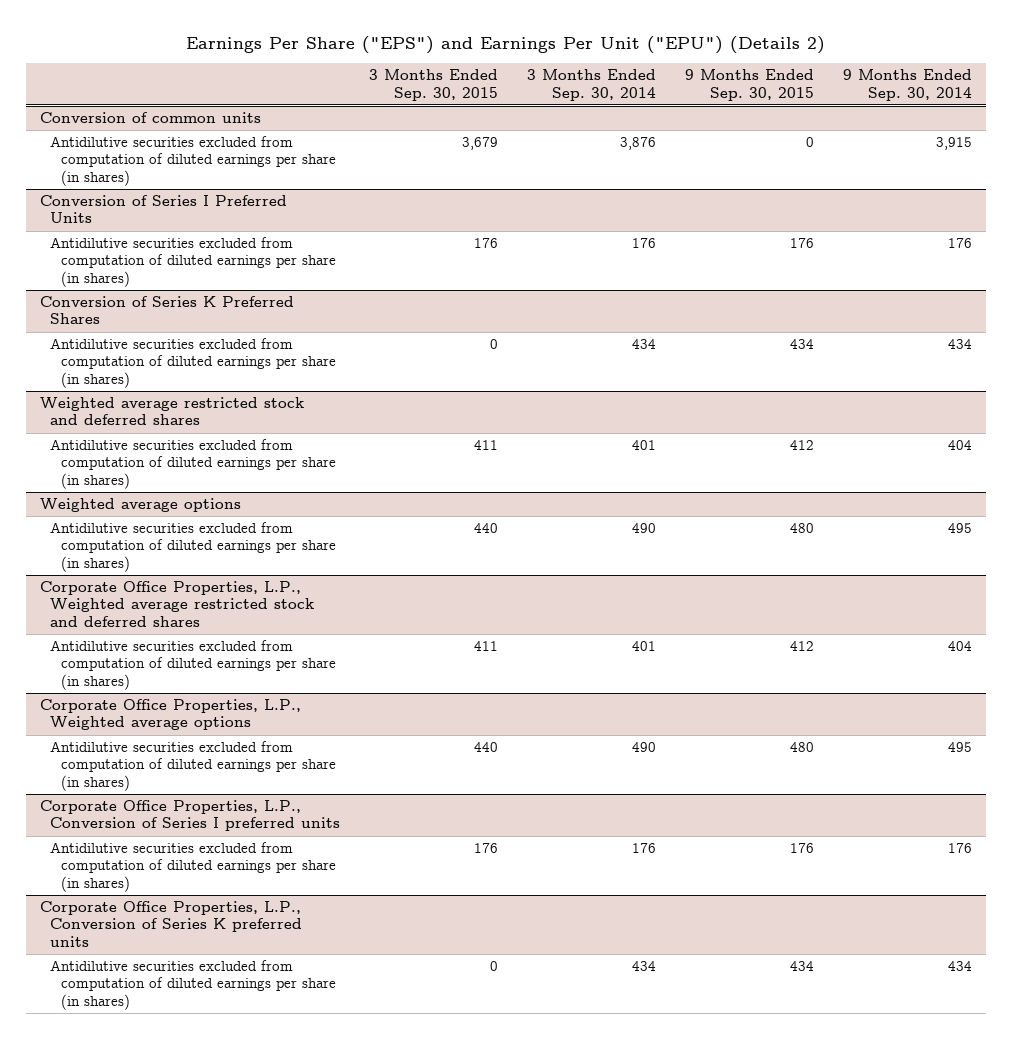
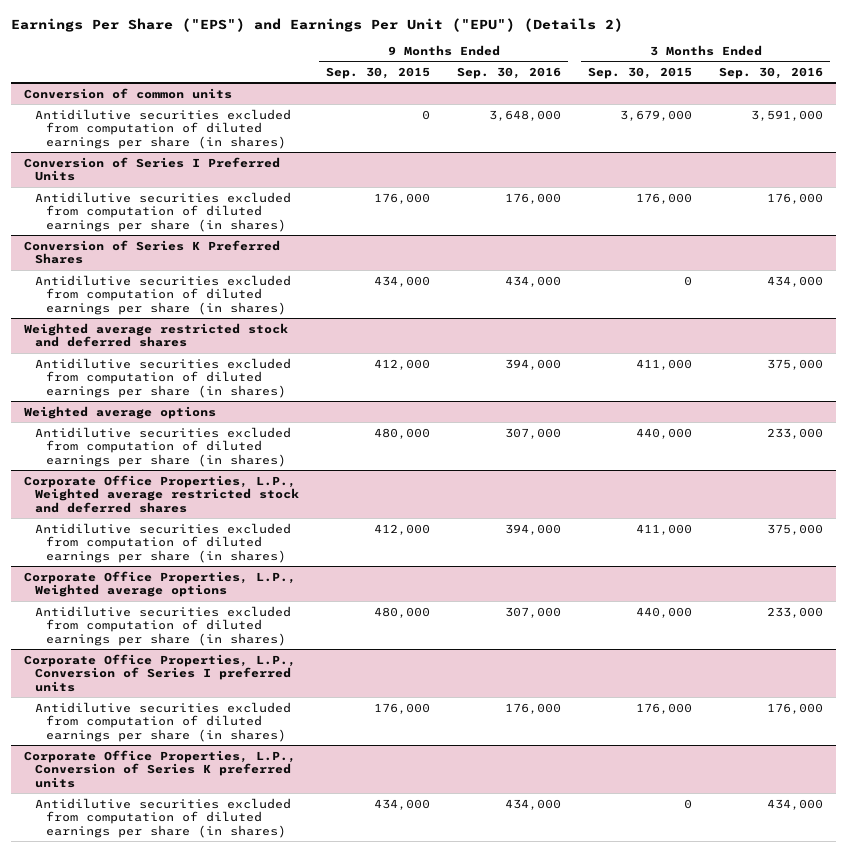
- | 3 Months Ended Sep. 30, 2015 | 3 Months Ended Sep. 30, 2014 | 9 Months Ended Sep. 30, 2015 | 9 Months Ended Sep. 30, 2014
+ | 9 Months Ended Sep. 30, 2015 | 9 Months Ended Sep. 30, 2016 | 3 Months Ended Sep. 30, 2015 | 3 Months Ended Sep. 30, 2016
@ Conversion of common units
- Antidilutive securities excluded from computation of diluted earnings per share (in shares) | 3,679 | 3,876 | 0 | 3,915
+ Antidilutive securities excluded from computation of diluted earnings per share (in shares) | 0 | 3,648,000 | 3,679,000 | 3,591,000
@ Conversion of Series I Preferred Units
- Antidilutive securities excluded from computation of diluted earnings per share (in shares) | 176 | 176 | 176 | 176
+ Antidilutive securities excluded from computation of diluted earnings per share (in shares) | 176,000 | 176,000 | 176,000 | 176,000
@ Conversion of Series K Preferred Shares
- Antidilutive securities excluded from computation of diluted earnings per share (in shares) | 0 | 434 | 434 | 434
+ Antidilutive securities excluded from computation of diluted earnings per share (in shares) | 434,000 | 434,000 | 0 | 434,000
@ Weighted average restricted stock and deferred shares
- Antidilutive securities excluded from computation of diluted earnings per share (in shares) | 411 | 401 | 412 | 404
+ Antidilutive securities excluded from computation of diluted earnings per share (in shares) | 412,000 | 394,000 | 411,000 | 375,000
@ Weighted average options
- Antidilutive securities excluded from computation of diluted earnings per share (in shares) | 440 | 490 | 480 | 495
+ Antidilutive securities excluded from computation of diluted earnings per share (in shares) | 480,000 | 307,000 | 440,000 | 233,000
@ Corporate Office Properties, L.P., Weighted average restricted stock and deferred shares
- Antidilutive securities excluded from computation of diluted earnings per share (in shares) | 411 | 401 | 412 | 404
+ Antidilutive securities excluded from computation of diluted earnings per share (in shares) | 412,000 | 394,000 | 411,000 | 375,000
@ Corporate Office Properties, L.P., Weighted average options
- Antidilutive securities excluded from computation of diluted earnings per share (in shares) | 440 | 490 | 480 | 495
+ Antidilutive securities excluded from computation of diluted earnings per share (in shares) | 480,000 | 307,000 | 440,000 | 233,000
@ Corporate Office Properties, L.P., Conversion of Series I preferred units
- Antidilutive securities excluded from computation of diluted earnings per share (in shares) | 176 | 176 | 176 | 176
+ Antidilutive securities excluded from computation of diluted earnings per share (in shares) | 176,000 | 176,000 | 176,000 | 176,000
@ Corporate Office Properties, L.P., Conversion of Series K preferred units
- Antidilutive securities excluded from computation of diluted earnings per share (in shares) | 0 | 434 | 434 | 434
+ Antidilutive securities excluded from computation of diluted earnings per share (in shares) | 434,000 | 434,000 | 0 | 434,000

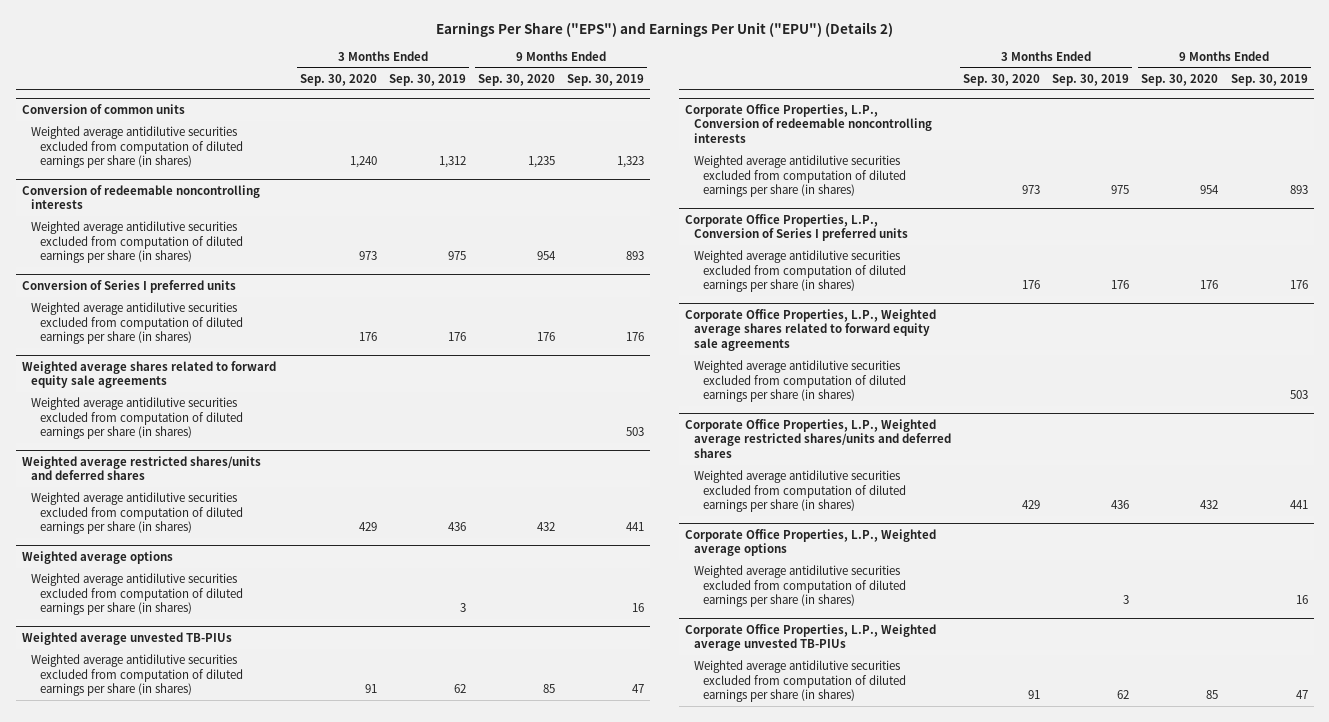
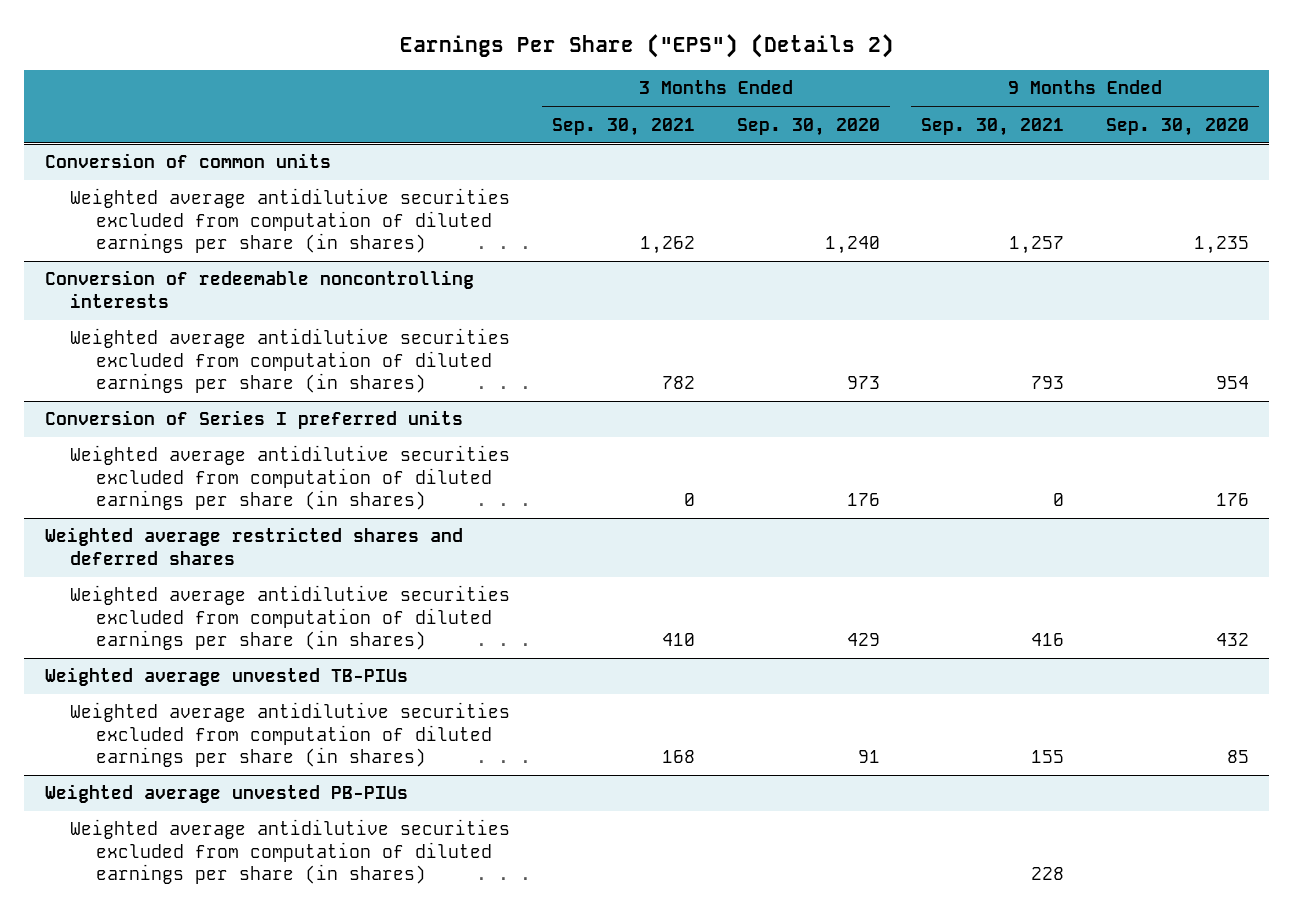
- Earnings Per Share ("EPS") and Earnings Per Unit ("EPU") (Details 2)
+ Earnings Per Share ("EPS") (Details 2)
- | 3 Months Ended Sep. 30, 2020 | 3 Months Ended Sep. 30, 2019 | 9 Months Ended Sep. 30, 2020 | 9 Months Ended Sep. 30, 2019
+ | 3 Months Ended Sep. 30, 2021 | 3 Months Ended Sep. 30, 2020 | 9 Months Ended Sep. 30, 2021 | 9 Months Ended Sep. 30, 2020
- Weighted average shares related to forward equity sale agreements
- Weighted average antidilutive securities excluded from computation of diluted earnings per share (in shares) | | | | 503
- Weighted average restricted shares/units and deferred shares
+ Weighted average restricted shares and deferred shares
- Weighted average options
- Weighted average antidilutive securities excluded from computation of diluted earnings per share (in shares) | | 3 | | 16
- Corporate Office Properties, L.P., Conversion of redeemable noncontrolling interests
- Weighted average antidilutive securities excluded from computation of diluted earnings per share (in shares) | 973 | 975 | 954 | 893
- Corporate Office Properties, L.P., Conversion of Series I preferred units
- Weighted average antidilutive securities excluded from computation of diluted earnings per share (in shares) | 176 | 176 | 176 | 176
- Corporate Office Properties, L.P., Weighted average shares related to forward equity sale agreements
- Weighted average antidilutive securities excluded from computation of diluted earnings per share (in shares) | | | | 503
- Corporate Office Properties, L.P., Weighted average restricted shares/units and deferred shares
- Weighted average antidilutive securities excluded from computation of diluted earnings per share (in shares) | 429 | 436 | 432 | 441
- Corporate Office Properties, L.P., Weighted average options
+ Weighted average unvested PB-PIUs
- Corporate Office Properties, L.P., Weighted average unvested TB-PIUs
- Weighted average antidilutive securities excluded from computation of diluted earnings per share (in shares) | 91 | 62 | 85 | 47

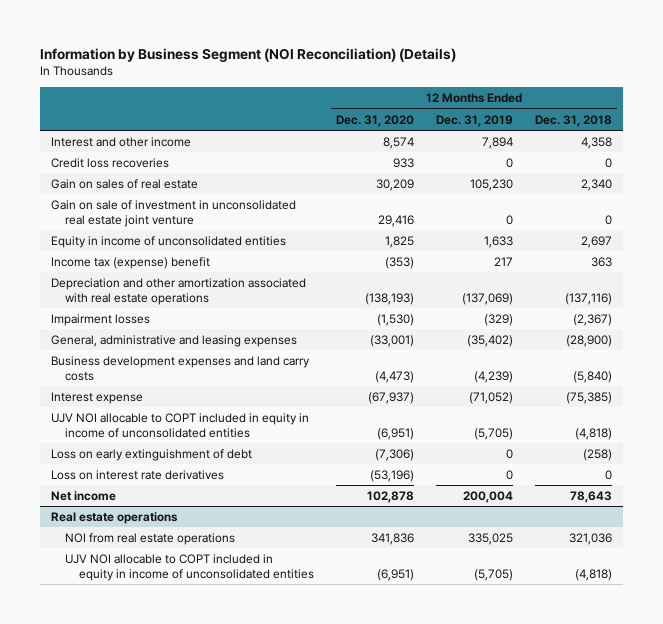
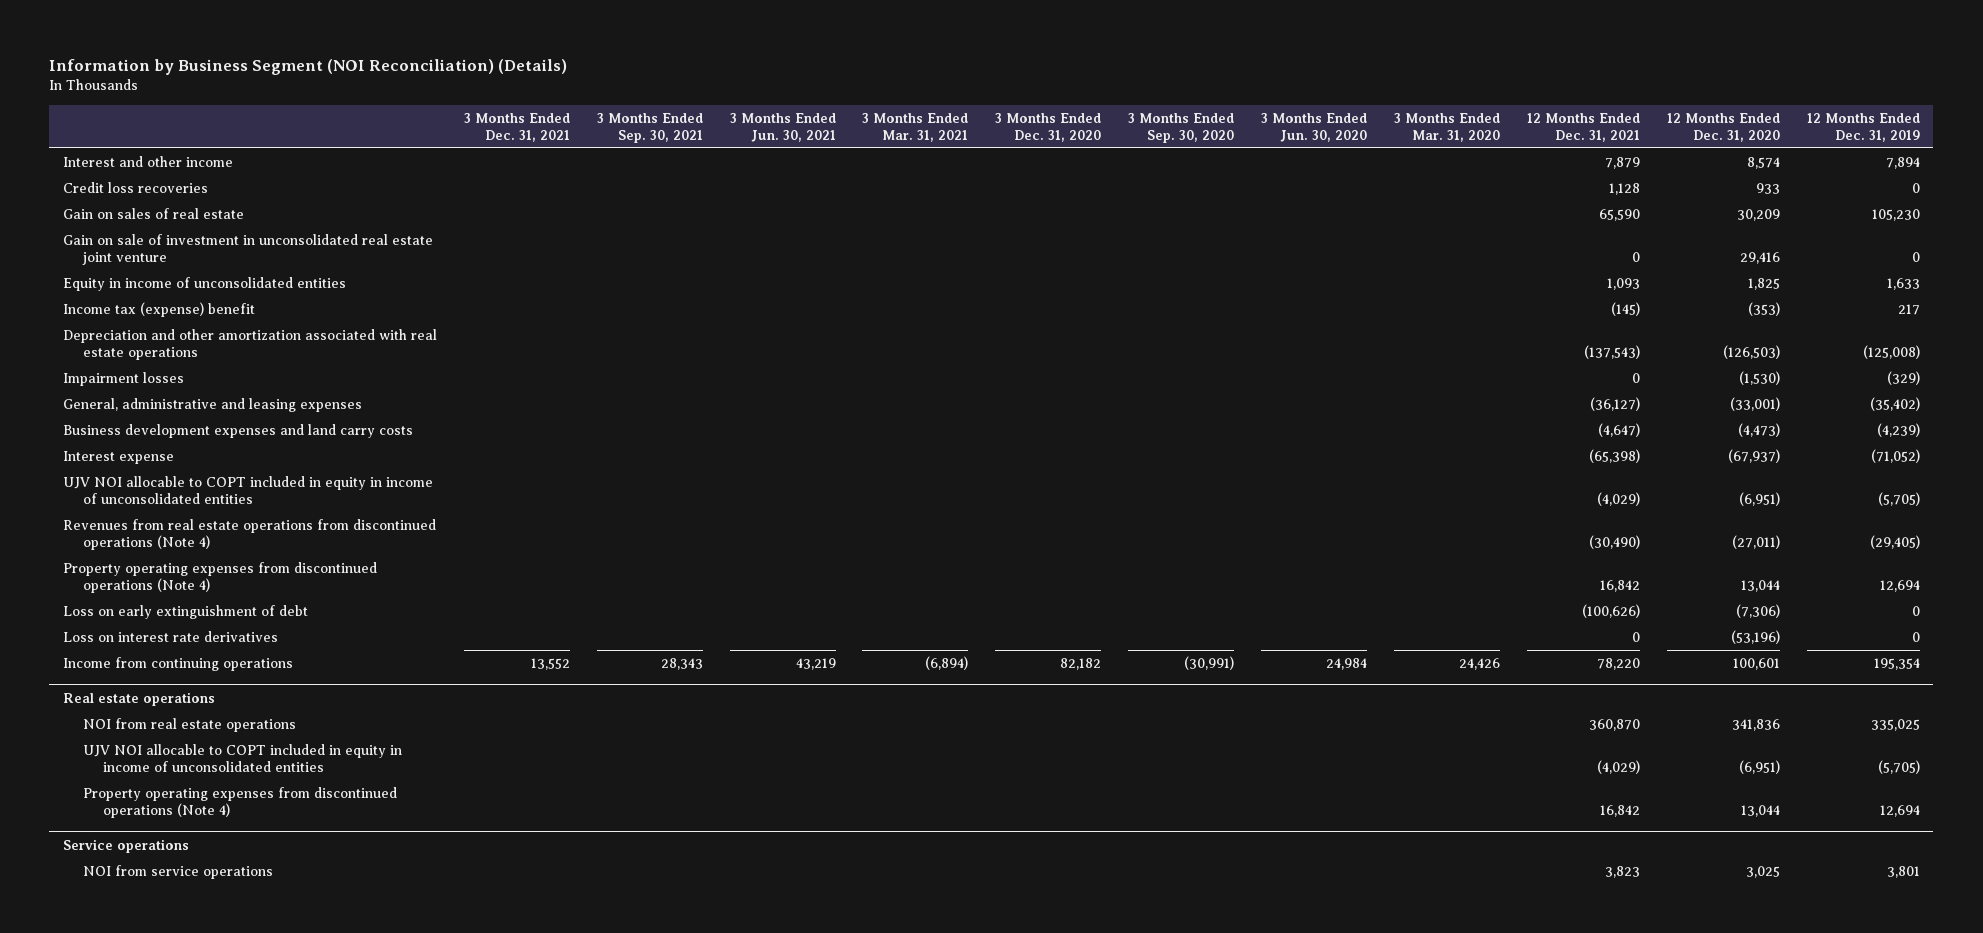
- | 12 Months Ended Dec. 31, 2020 | 12 Months Ended Dec. 31, 2019 | 12 Months Ended Dec. 31, 2018
+ | 3 Months Ended Dec. 31, 2021 | 3 Months Ended Sep. 30, 2021 | 3 Months Ended Jun. 30, 2021 | 3 Months Ended Mar. 31, 2021 | 3 Months Ended Dec. 31, 2020 | 3 Months Ended Sep. 30, 2020 | 3 Months Ended Jun. 30, 2020 | 3 Months Ended Mar. 31, 2020 | 12 Months Ended Dec. 31, 2021 | 12 Months Ended Dec. 31, 2020 | 12 Months Ended Dec. 31, 2019
- Depreciation and other amortization associated with real estate operations | (138,193) | (137,069) | (137,116)
+ Depreciation and other amortization associated with real estate operations | | | | | | | | | (137,543) | (126,503) | (125,008)
+ Revenues from real estate operations from discontinued operations (Note 4) | | | | | | | | | (30,490) | (27,011) | (29,405)
+ Property operating expenses from discontinued operations (Note 4) | | | | | | | | | 16,842 | 13,044 | 12,694
- Net income | 102,878 | 200,004 | 78,643
+ Income from continuing operations | 13,552 | 28,343 | 43,219 | (6,894) | 82,182 | (30,991) | 24,984 | 24,426 | 78,220 | 100,601 | 195,354
@ Real estate operations
+ Property operating expenses from discontinued operations (Note 4) | | | | | | | | | 16,842 | 13,044 | 12,694
+ Service operations
+ NOI from service operations | | | | | | | | | 3,823 | 3,025 | 3,801

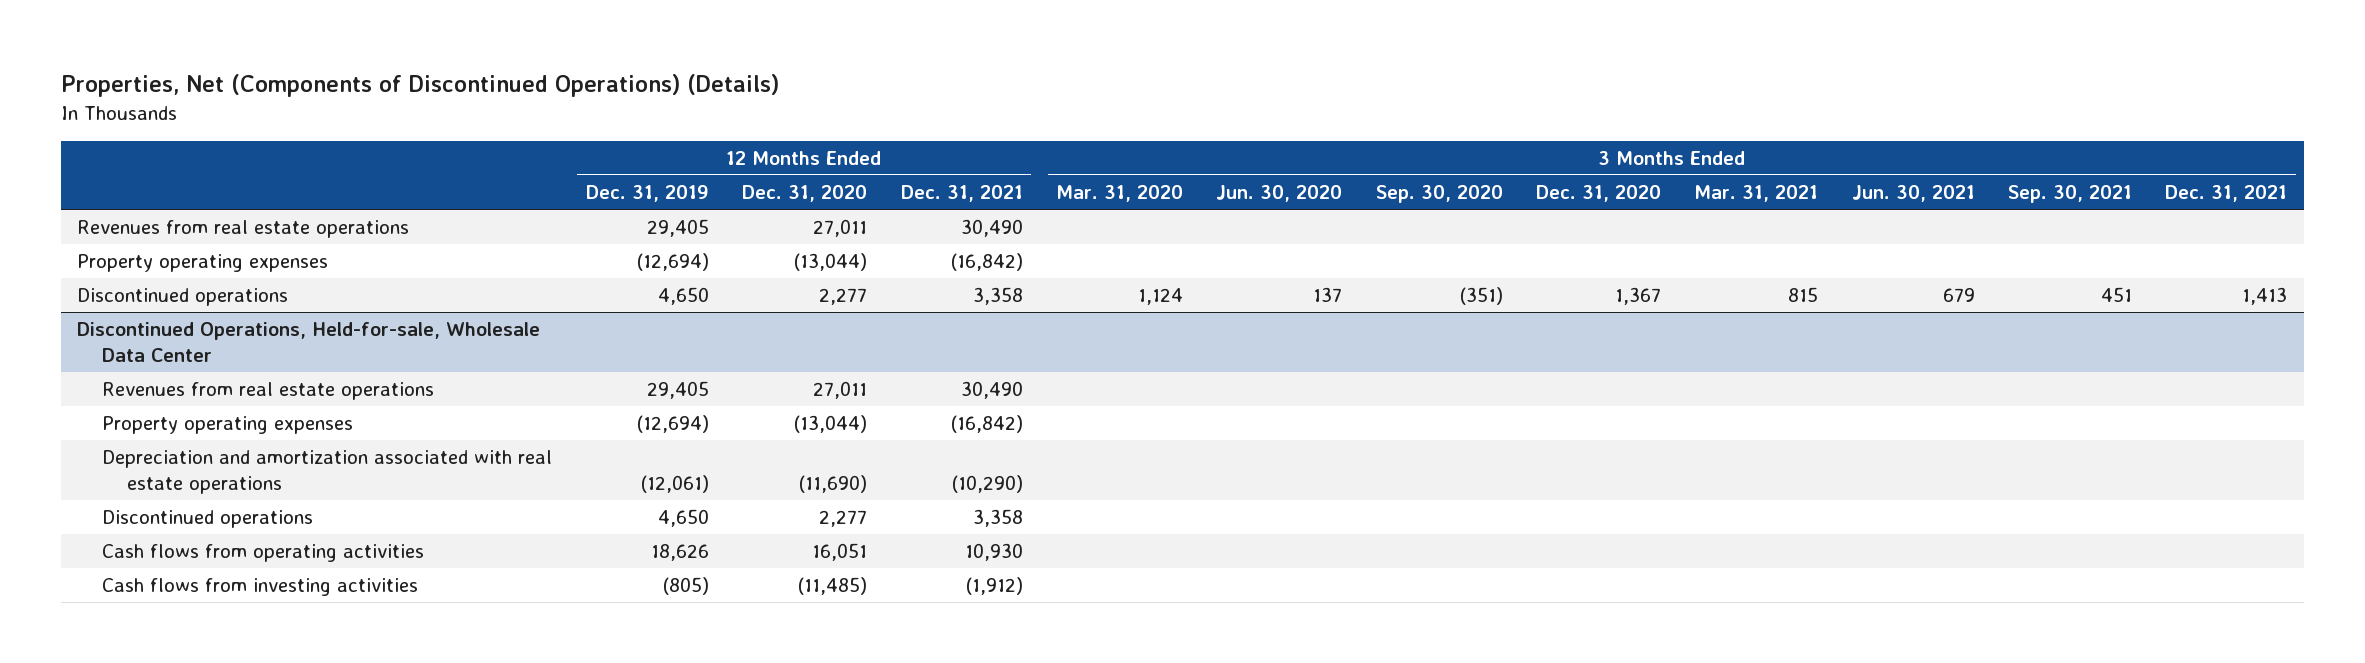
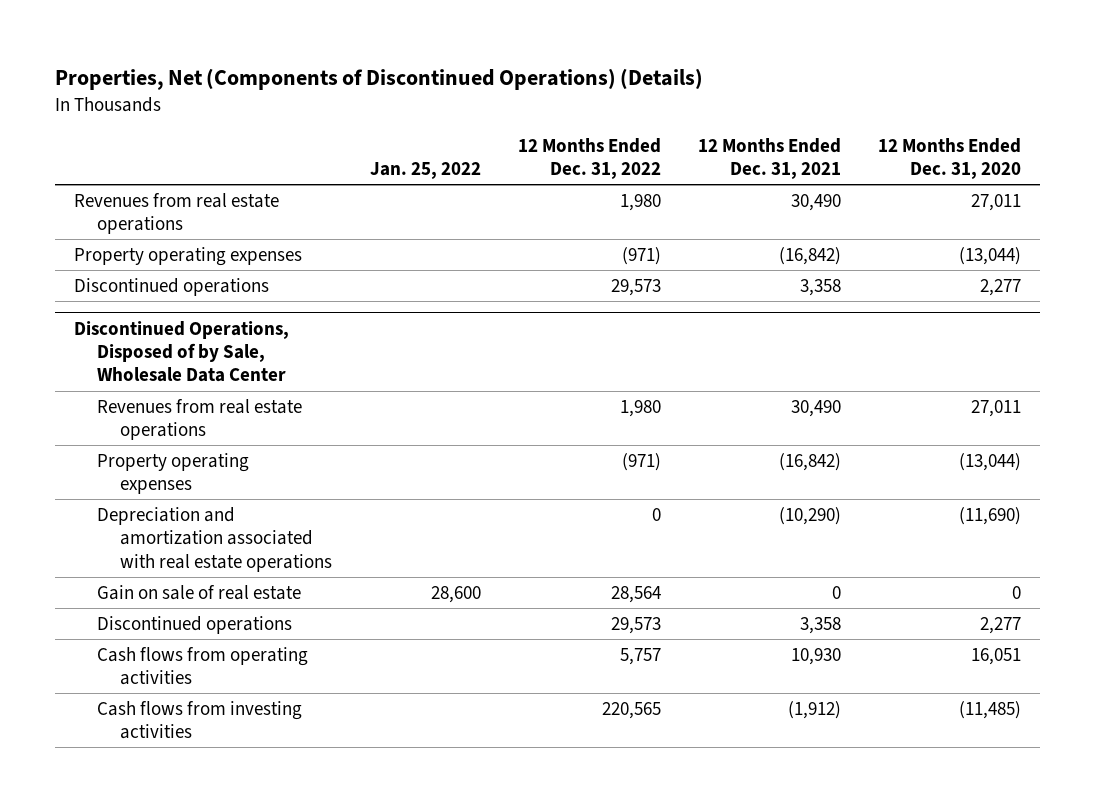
- | 12 Months Ended Dec. 31, 2019 | 12 Months Ended Dec. 31, 2020 | 12 Months Ended Dec. 31, 2021 | 3 Months Ended Mar. 31, 2020 | 3 Months Ended Jun. 30, 2020 | 3 Months Ended Sep. 30, 2020 | 3 Months Ended Dec. 31, 2020 | 3 Months Ended Mar. 31, 2021 | 3 Months Ended Jun. 30, 2021 | 3 Months Ended Sep. 30, 2021 | 3 Months Ended Dec. 31, 2021
+ | Jan. 25, 2022 | 12 Months Ended Dec. 31, 2022 | 12 Months Ended Dec. 31, 2021 | 12 Months Ended Dec. 31, 2020
- Discontinued Operations, Held-for-sale, Wholesale Data Center
+ Discontinued Operations, Disposed of by Sale, Wholesale Data Center
+ Gain on sale of real estate | 28,600 | 28,564 | 0 | 0

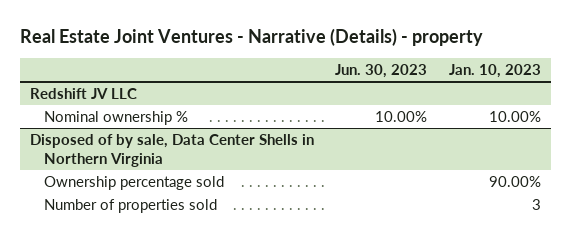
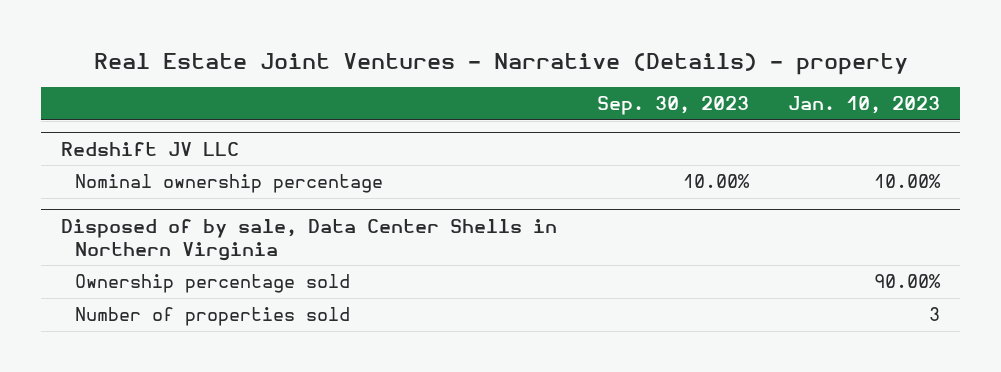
- | Jun. 30, 2023 | Jan. 10, 2023
+ | Sep. 30, 2023 | Jan. 10, 2023
@ Redshift JV LLC
- Nominal ownership % | 10.00% | 10.00%
+ Nominal ownership percentage | 10.00% | 10.00%

